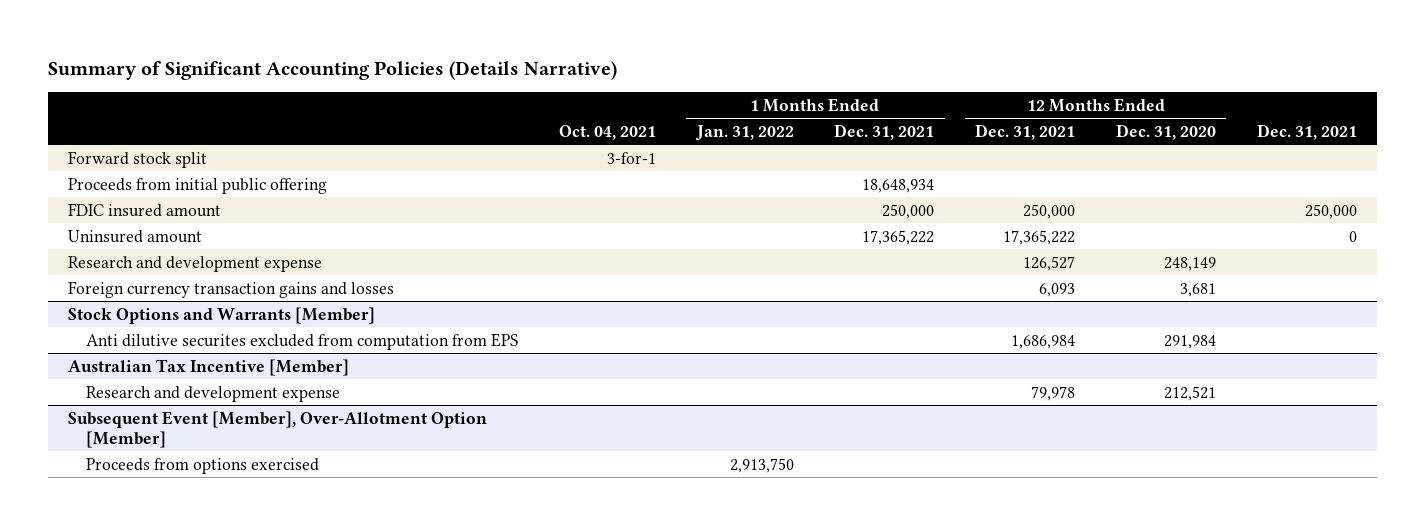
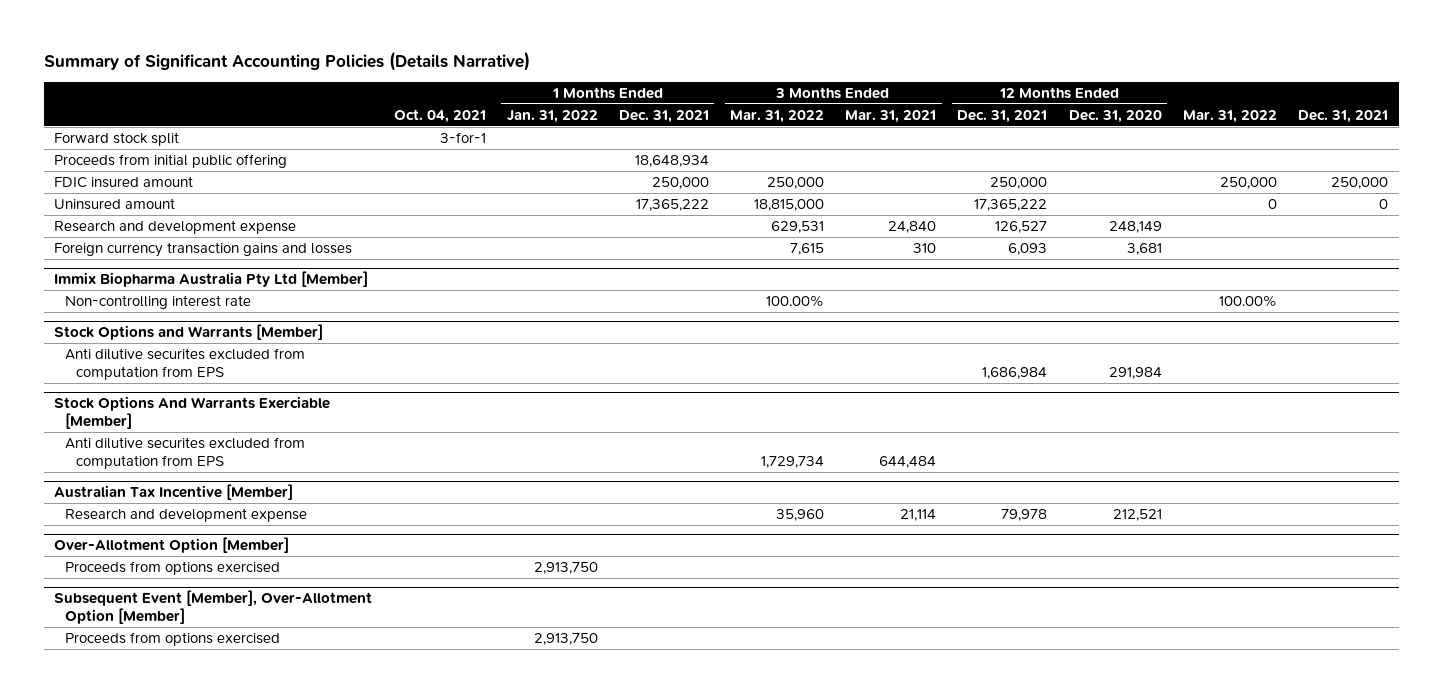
- | Oct. 04, 2021 | 1 Months Ended Jan. 31, 2022 | 1 Months Ended Dec. 31, 2021 | 12 Months Ended Dec. 31, 2021 | 12 Months Ended Dec. 31, 2020 | Dec. 31, 2021
+ | Oct. 04, 2021 | 1 Months Ended Jan. 31, 2022 | 1 Months Ended Dec. 31, 2021 | 3 Months Ended Mar. 31, 2022 | 3 Months Ended Mar. 31, 2021 | 12 Months Ended Dec. 31, 2021 | 12 Months Ended Dec. 31, 2020 | Mar. 31, 2022 | Dec. 31, 2021
+ Immix Biopharma Australia Pty Ltd [Member]
+ Non-controlling interest rate | | | | 100.00% | | | | 100.00% |
+ Stock Options And Warrants Exerciable [Member]
+ Anti dilutive securites excluded from computation from EPS | | | | 1,729,734 | 644,484 | | | |
+ Over-Allotment Option [Member]
+ Proceeds from options exercised | | 2,913,750 | | | | | | |

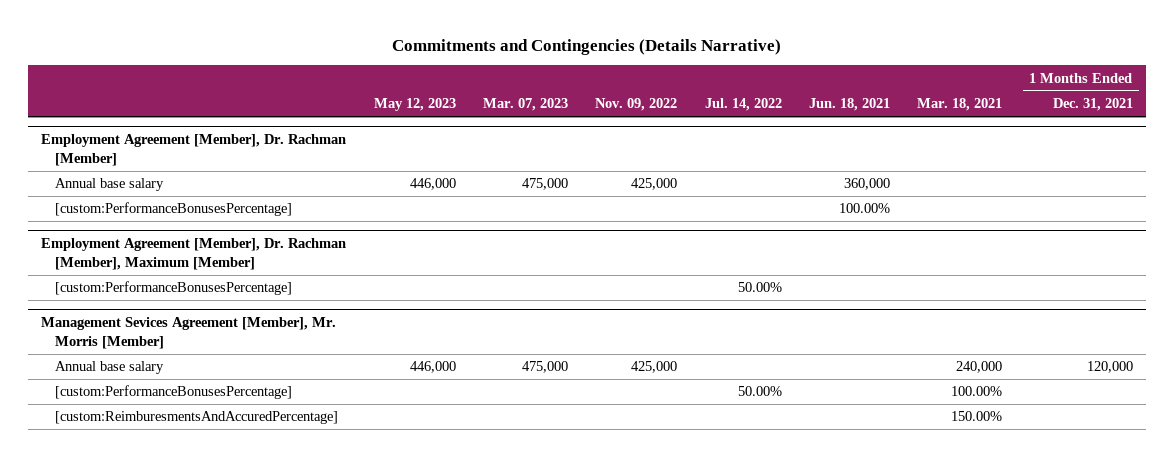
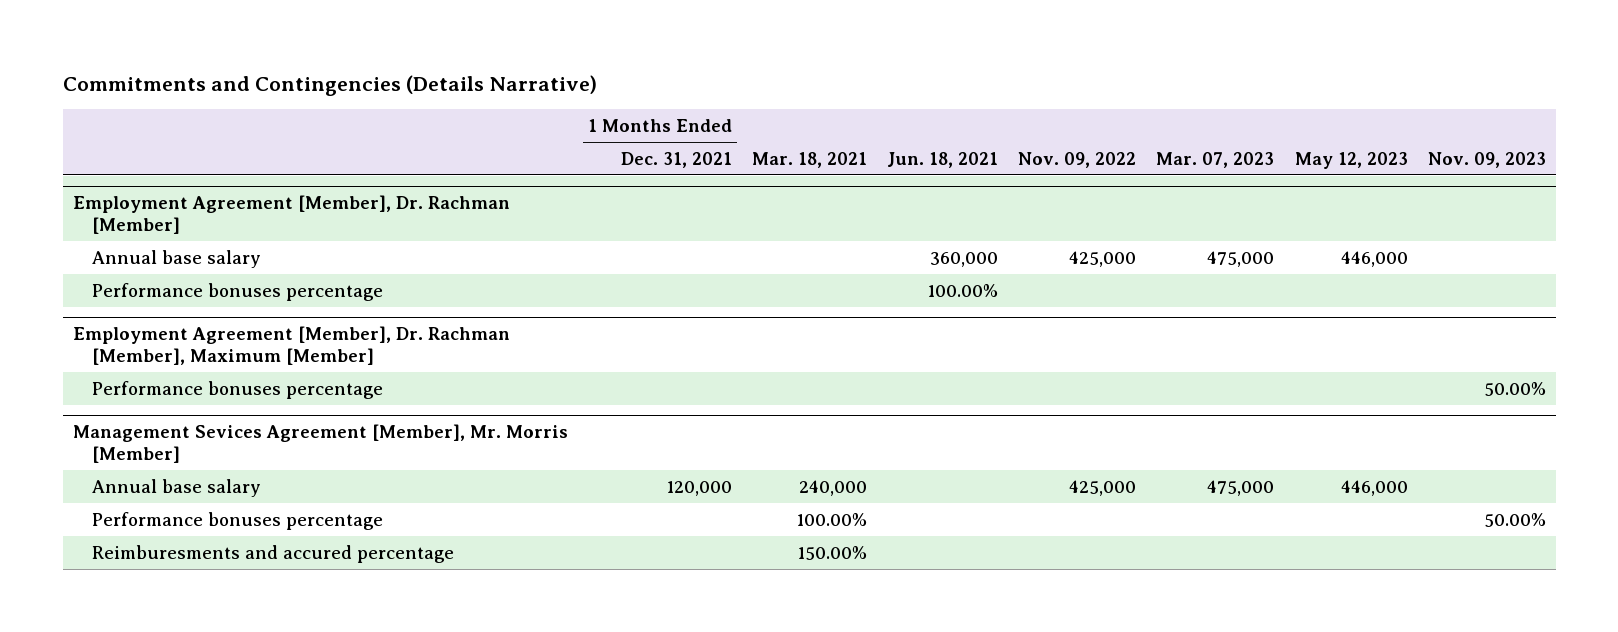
- | May 12, 2023 | Mar. 07, 2023 | Nov. 09, 2022 | Jul. 14, 2022 | Jun. 18, 2021 | Mar. 18, 2021 | 1 Months Ended Dec. 31, 2021
+ | 1 Months Ended Dec. 31, 2021 | Mar. 18, 2021 | Jun. 18, 2021 | Nov. 09, 2022 | Mar. 07, 2023 | May 12, 2023 | Nov. 09, 2023
@ Employment Agreement [Member], Dr. Rachman [Member]
- [custom:PerformanceBonusesPercentage] | | | | | 100.00% | |
+ Performance bonuses percentage | | | 100.00% | | | |
@ Employment Agreement [Member], Dr. Rachman [Member], Maximum [Member]
- [custom:PerformanceBonusesPercentage] | | | | 50.00% | | |
+ Performance bonuses percentage | | | | | | | 50.00%
@ Management Sevices Agreement [Member], Mr. Morris [Member]
- [custom:PerformanceBonusesPercentage] | | | | 50.00% | | 100.00% |
- [custom:ReimburesmentsAndAccuredPercentage] | | | | | | 150.00% |
+ Performance bonuses percentage | | 100.00% | | | | | 50.00%
+ Reimburesments and accured percentage | | 150.00% | | | | |

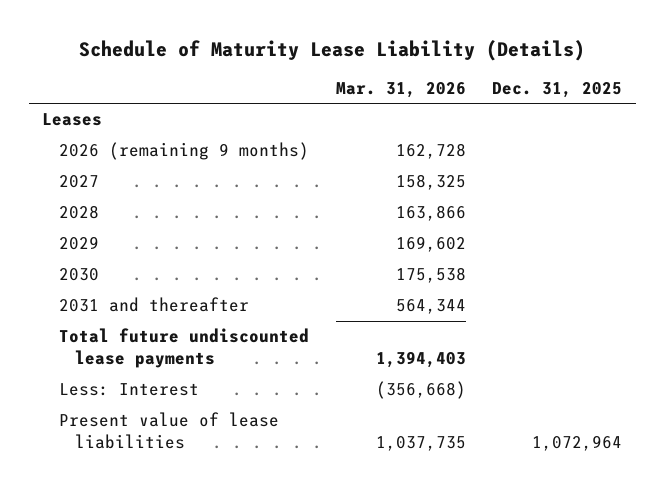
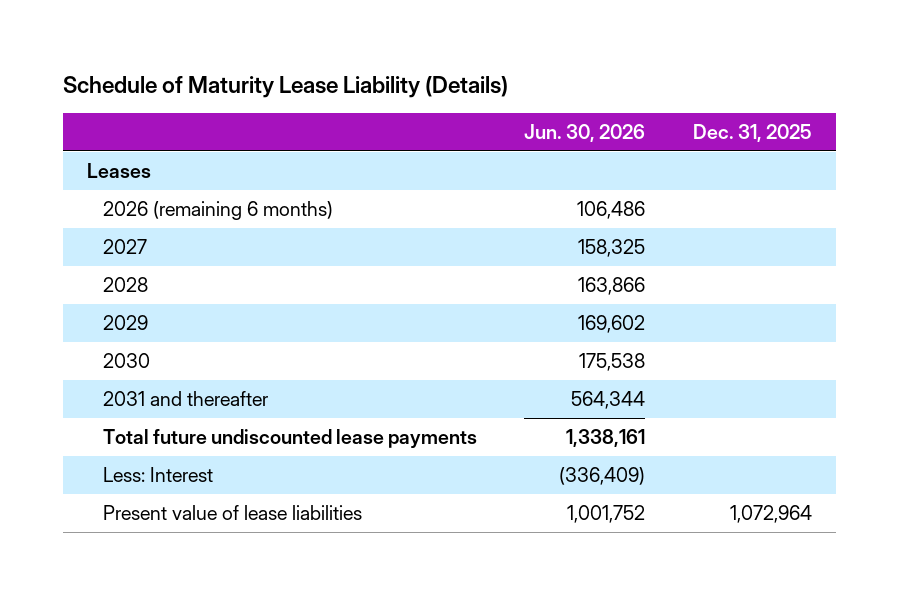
- | Mar. 31, 2026 | Dec. 31, 2025
+ | Jun. 30, 2026 | Dec. 31, 2025
- 2026 (remaining 9 months) | 162,728 |
+ 2026 (remaining 6 months) | 106,486 |

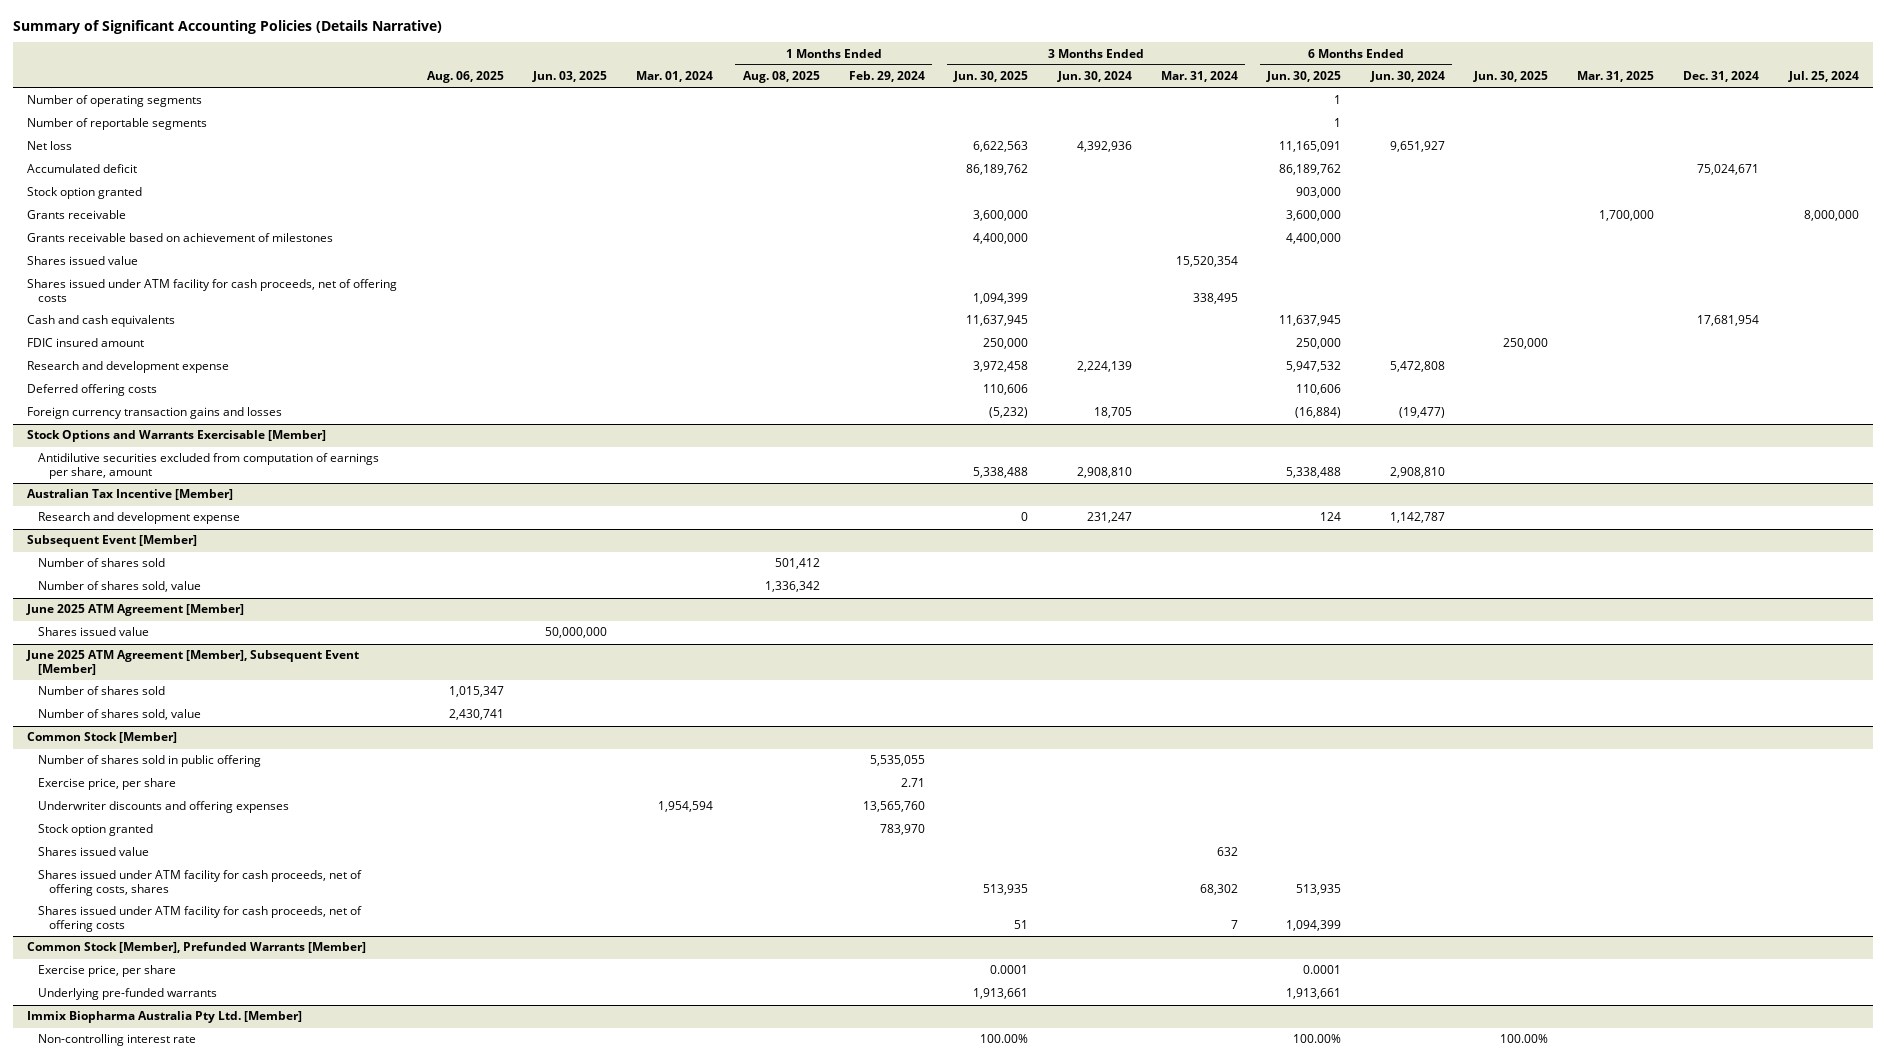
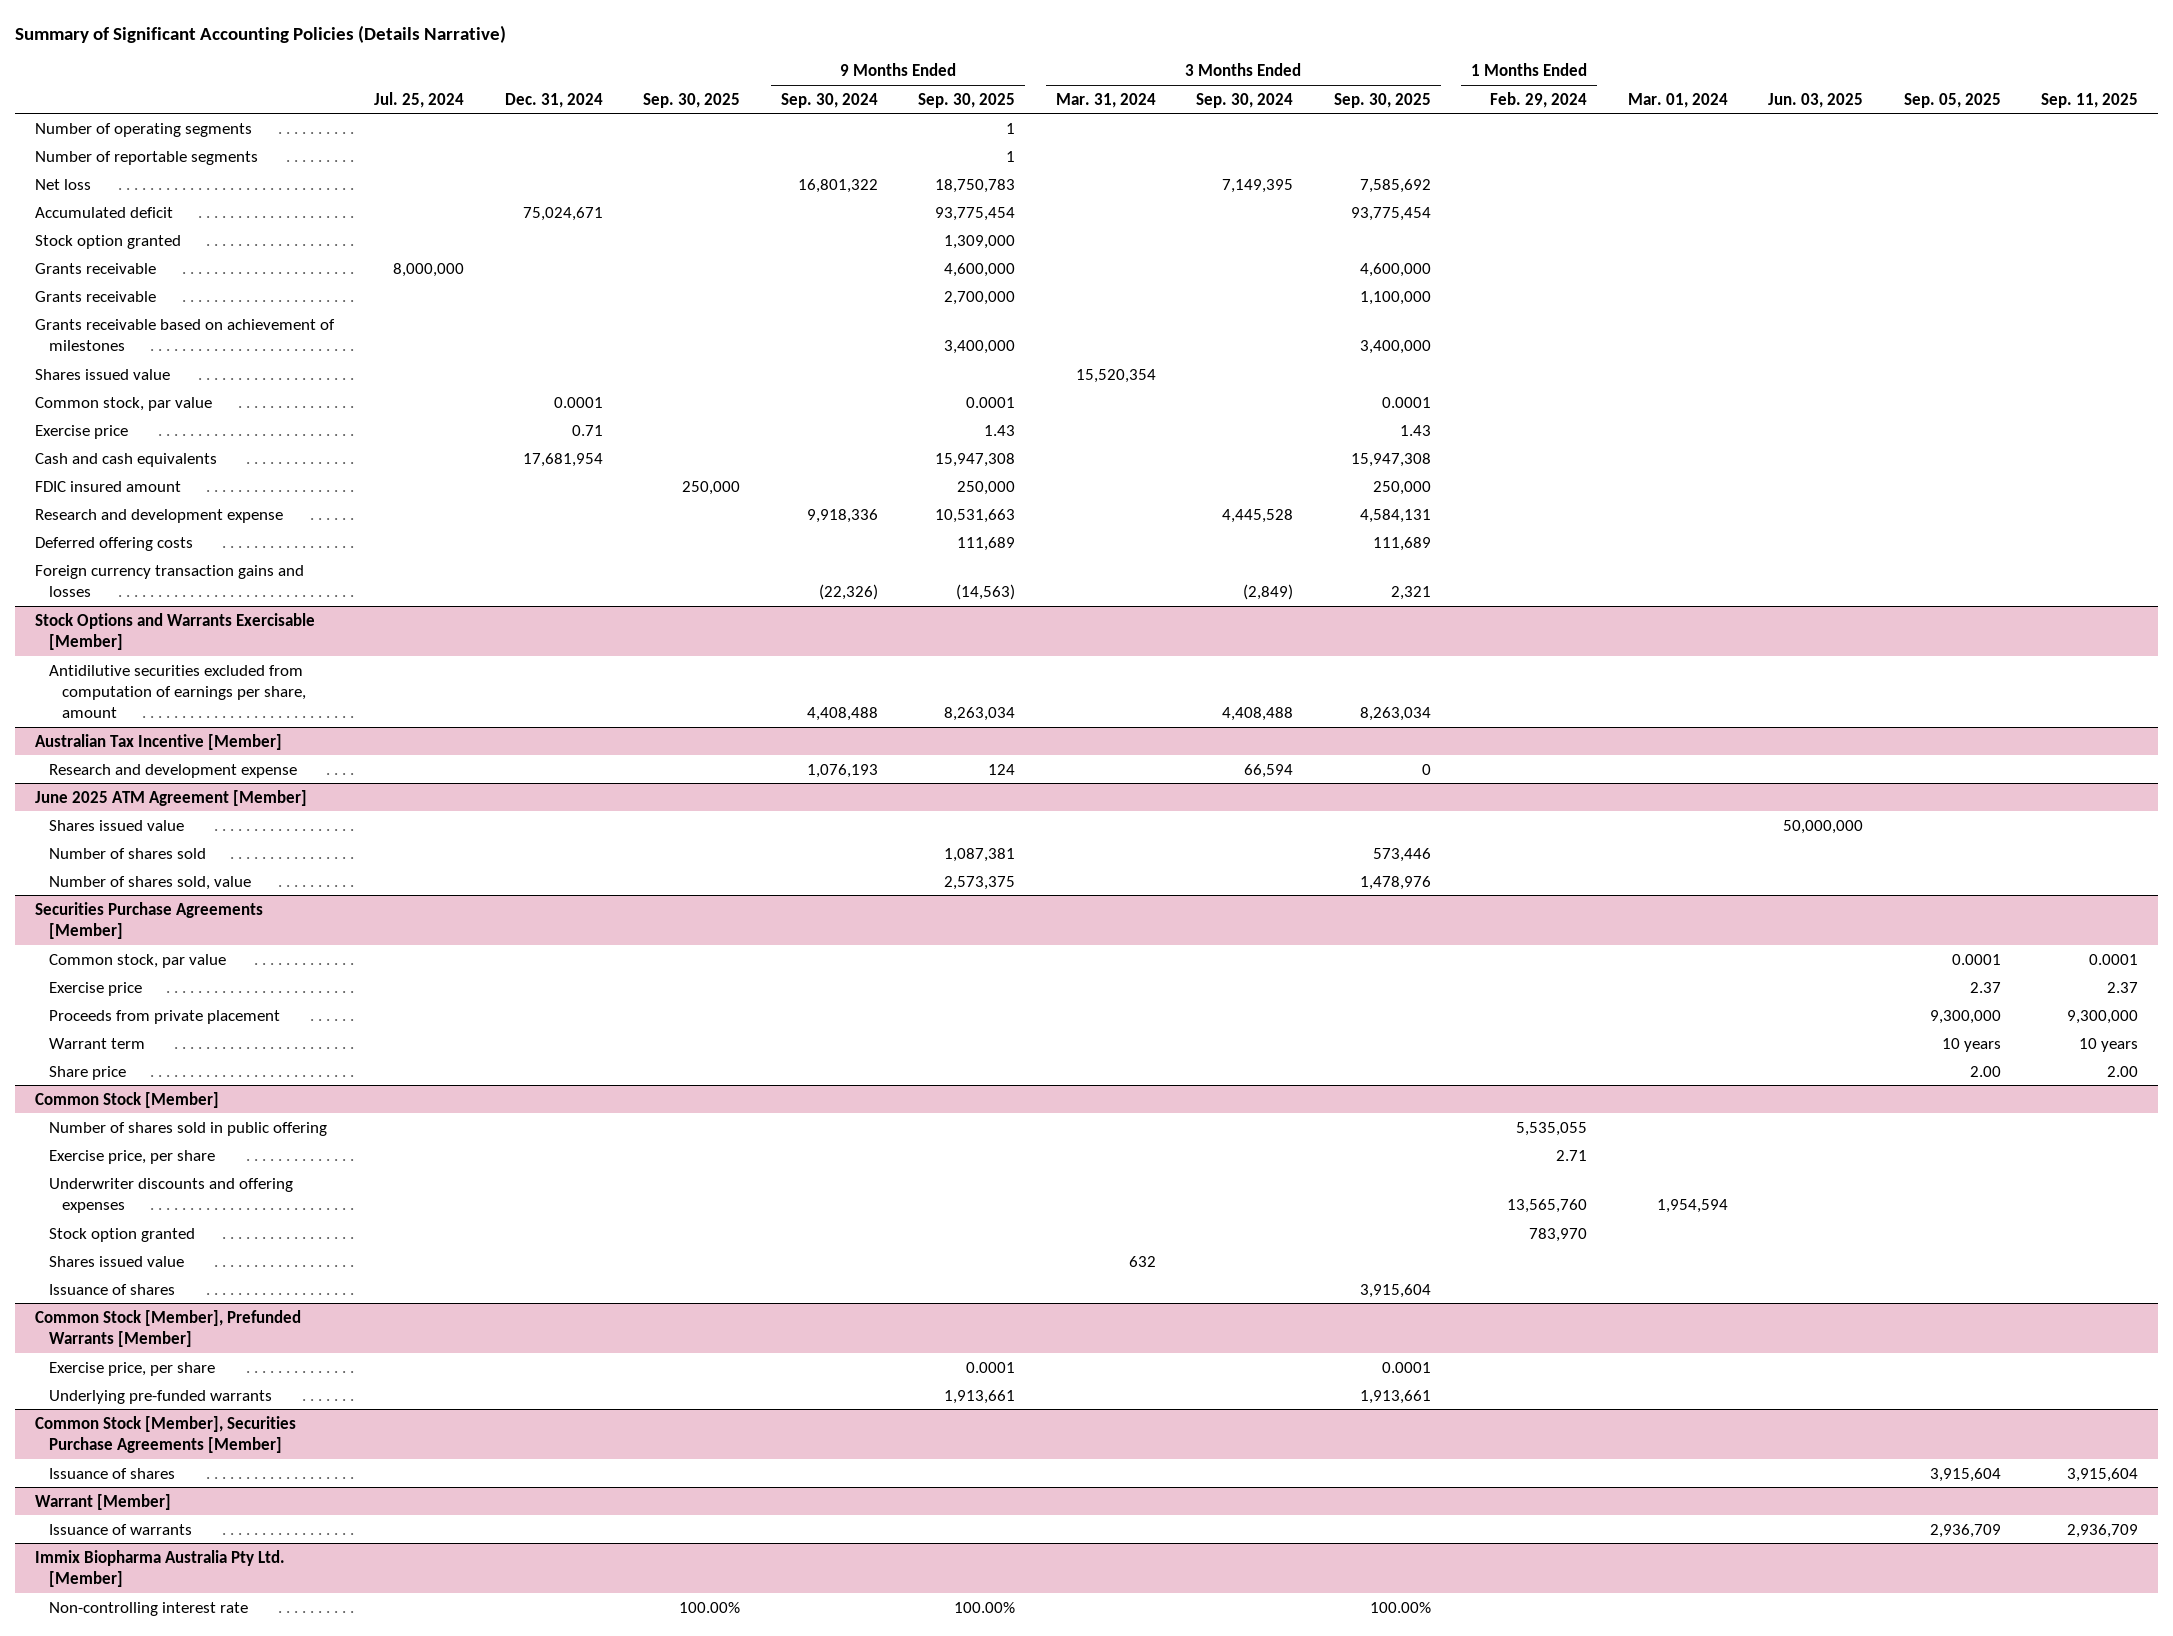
- | Aug. 06, 2025 | Jun. 03, 2025 | Mar. 01, 2024 | 1 Months Ended Aug. 08, 2025 | 1 Months Ended Feb. 29, 2024 | 3 Months Ended Jun. 30, 2025 | 3 Months Ended Jun. 30, 2024 | 3 Months Ended Mar. 31, 2024 | 6 Months Ended Jun. 30, 2025 | 6 Months Ended Jun. 30, 2024 | Jun. 30, 2025 | Mar. 31, 2025 | Dec. 31, 2024 | Jul. 25, 2024
+ | Jul. 25, 2024 | Dec. 31, 2024 | Sep. 30, 2025 | 9 Months Ended Sep. 30, 2024 | 9 Months Ended Sep. 30, 2025 | 3 Months Ended Mar. 31, 2024 | 3 Months Ended Sep. 30, 2024 | 3 Months Ended Sep. 30, 2025 | 1 Months Ended Feb. 29, 2024 | Mar. 01, 2024 | Jun. 03, 2025 | Sep. 05, 2025 | Sep. 11, 2025
+ Grants receivable | | | | | 2,700,000 | | | 1,100,000 | | | | |
- Shares issued under ATM facility for cash proceeds, net of offering costs | | | | | | 1,094,399 | | 338,495 | | | | | |
+ Common stock, par value | | 0.0001 | | | 0.0001 | | | 0.0001 | | | | |
+ Exercise price | | 0.71 | | | 1.43 | | | 1.43 | | | | |
- Subsequent Event [Member]
- Number of shares sold | | | | 501,412 | | | | | | | | | |
- Number of shares sold, value | | | | 1,336,342 | | | | | | | | | |
- June 2025 ATM Agreement [Member], Subsequent Event [Member]
- Number of shares sold | 1,015,347 | | | | | | | | | | | | |
- Number of shares sold, value | 2,430,741 | | | | | | | | | | | | |
@ June 2025 ATM Agreement [Member]
+ Number of shares sold | | | | | 1,087,381 | | | 573,446 | | | | |
+ Number of shares sold, value | | | | | 2,573,375 | | | 1,478,976 | | | | |
+ Securities Purchase Agreements [Member]
+ Common stock, par value | | | | | | | | | | | | 0.0001 | 0.0001
+ Exercise price | | | | | | | | | | | | 2.37 | 2.37
+ Proceeds from private placement | | | | | | | | | | | | 9,300,000 | 9,300,000
+ Warrant term | | | | | | | | | | | | 10 years | 10 years
+ Share price | | | | | | | | | | | | 2.00 | 2.00
@ Common Stock [Member]
- Shares issued under ATM facility for cash proceeds, net of offering costs, shares | | | | | | 513,935 | | 68,302 | 513,935 | | | | |
- Shares issued under ATM facility for cash proceeds, net of offering costs | | | | | | 51 | | 7 | 1,094,399 | | | | |
+ Issuance of shares | | | | | | | | 3,915,604 | | | | |
+ Common Stock [Member], Securities Purchase Agreements [Member]
+ Issuance of shares | | | | | | | | | | | | 3,915,604 | 3,915,604
+ Warrant [Member]
+ Issuance of warrants | | | | | | | | | | | | 2,936,709 | 2,936,709

